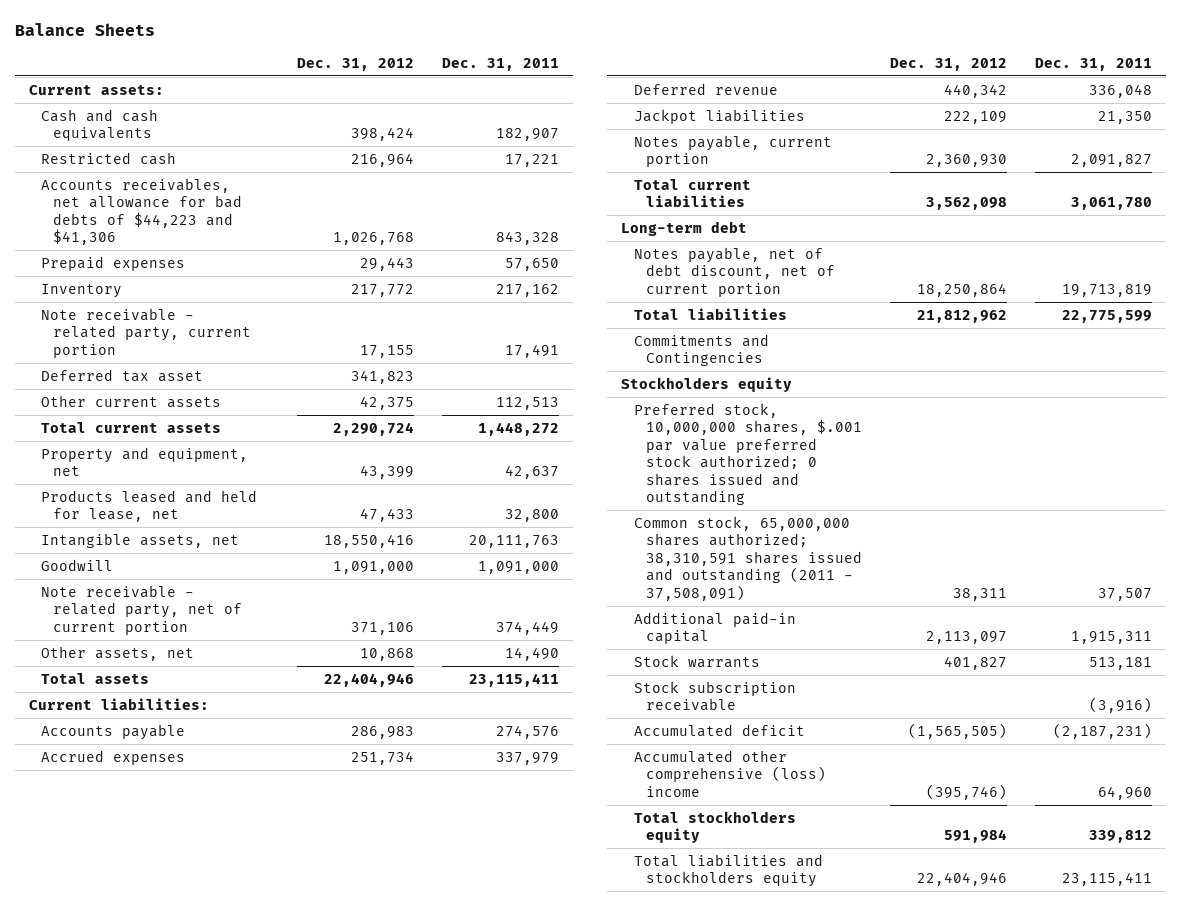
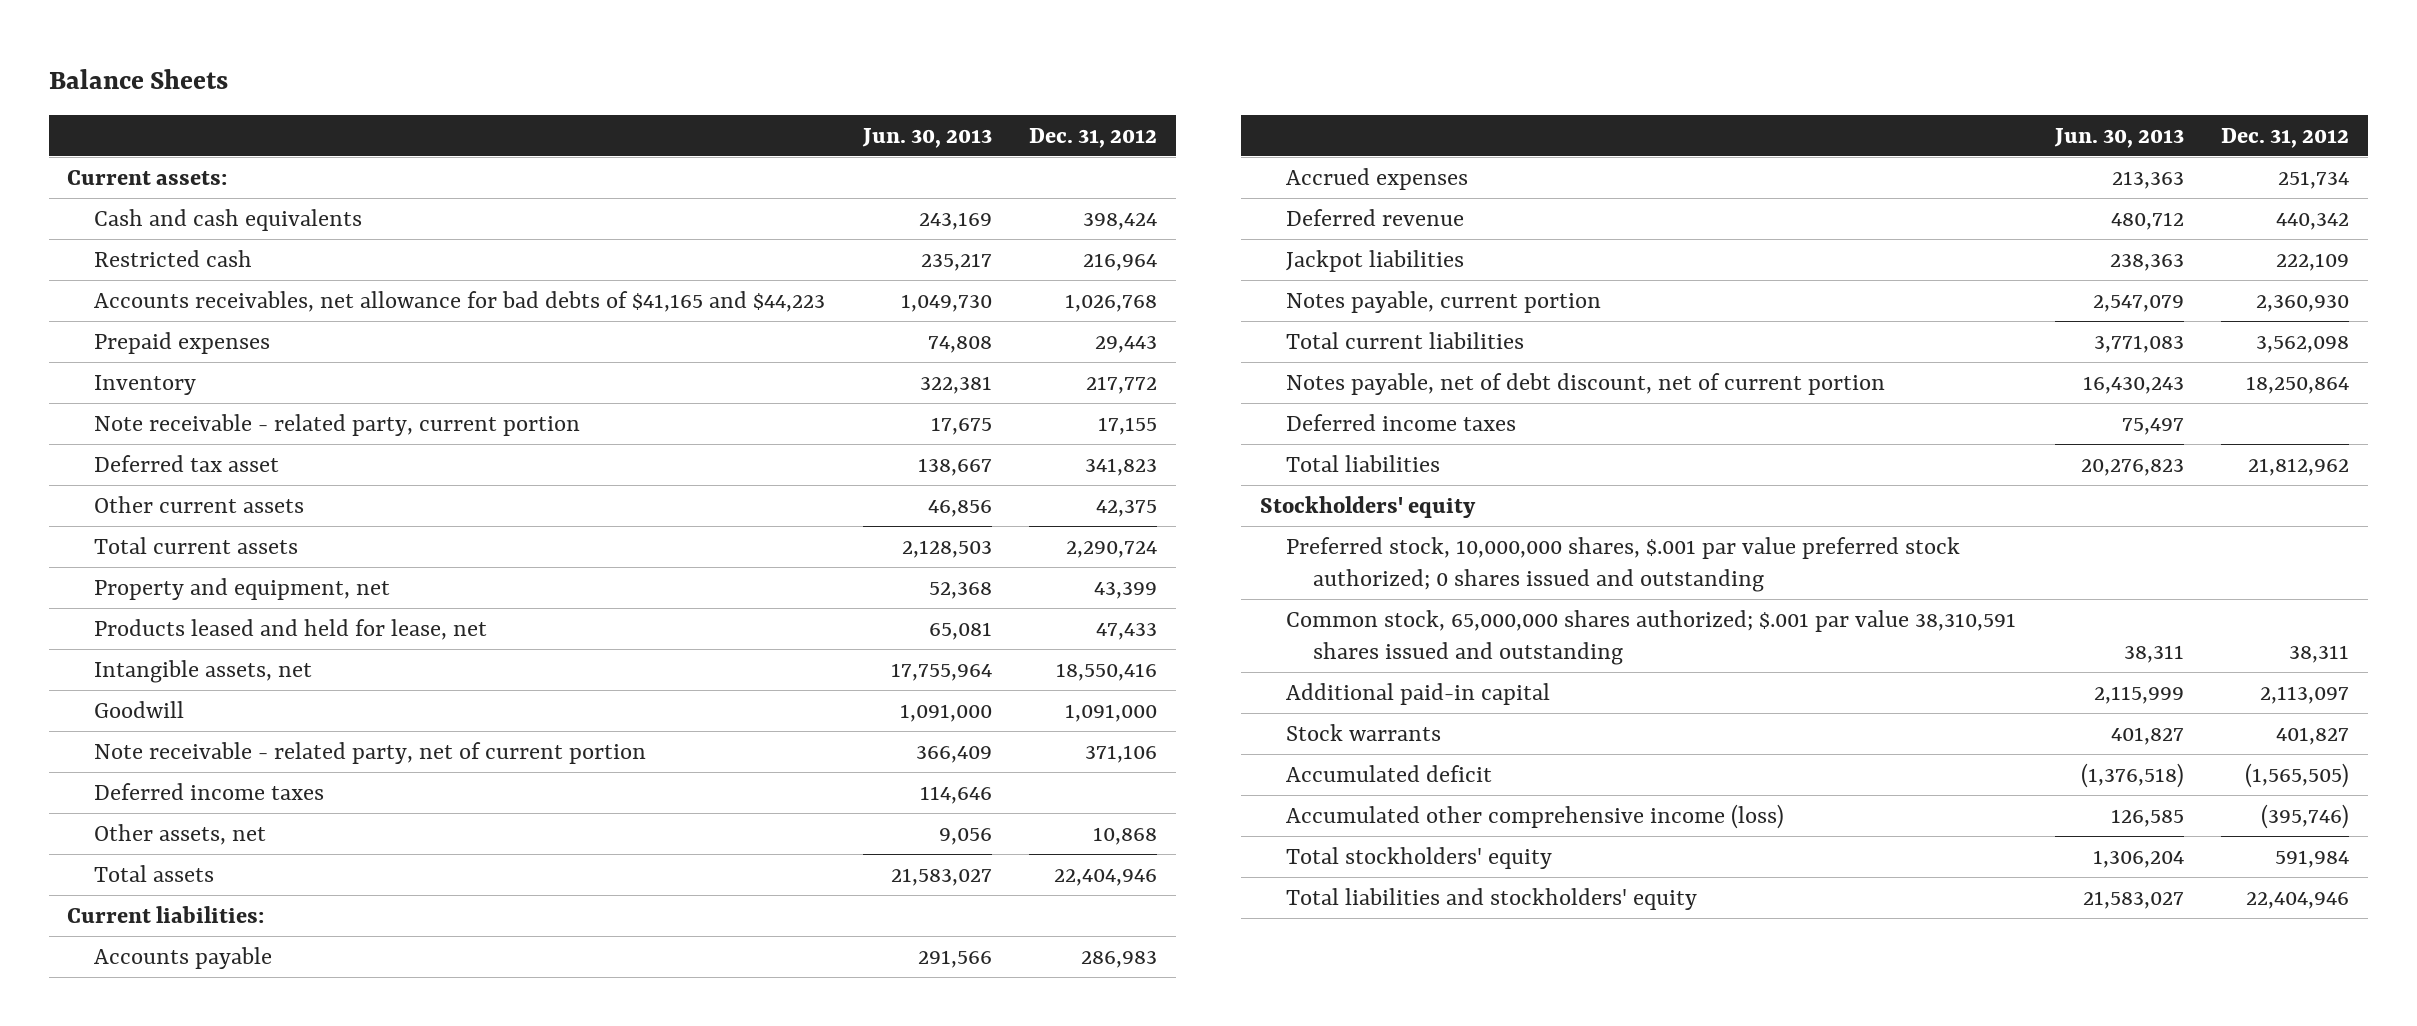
- | Dec. 31, 2012 | Dec. 31, 2011
+ | Jun. 30, 2013 | Dec. 31, 2012
- Accounts receivables, net allowance for bad debts of $44,223 and $41,306 | 1,026,768 | 843,328
+ Accounts receivables, net allowance for bad debts of $41,165 and $44,223 | 1,049,730 | 1,026,768
+ Deferred income taxes | 114,646 |
- Long-term debt
+ Deferred income taxes | 75,497 |
- Commitments and Contingencies
- Stockholders equity
+ Stockholders' equity
- Common stock, 65,000,000 shares authorized; 38,310,591 shares issued and outstanding (2011 - 37,508,091) | 38,311 | 37,507
+ Common stock, 65,000,000 shares authorized; $.001 par value 38,310,591 shares issued and outstanding | 38,311 | 38,311
- Stock subscription receivable | | (3,916)
- Accumulated other comprehensive (loss) income | (395,746) | 64,960
- Total stockholders equity | 591,984 | 339,812
- Total liabilities and stockholders equity | 22,404,946 | 23,115,411
+ Accumulated other comprehensive income (loss) | 126,585 | (395,746)
+ Total stockholders' equity | 1,306,204 | 591,984
+ Total liabilities and stockholders' equity | 21,583,027 | 22,404,946

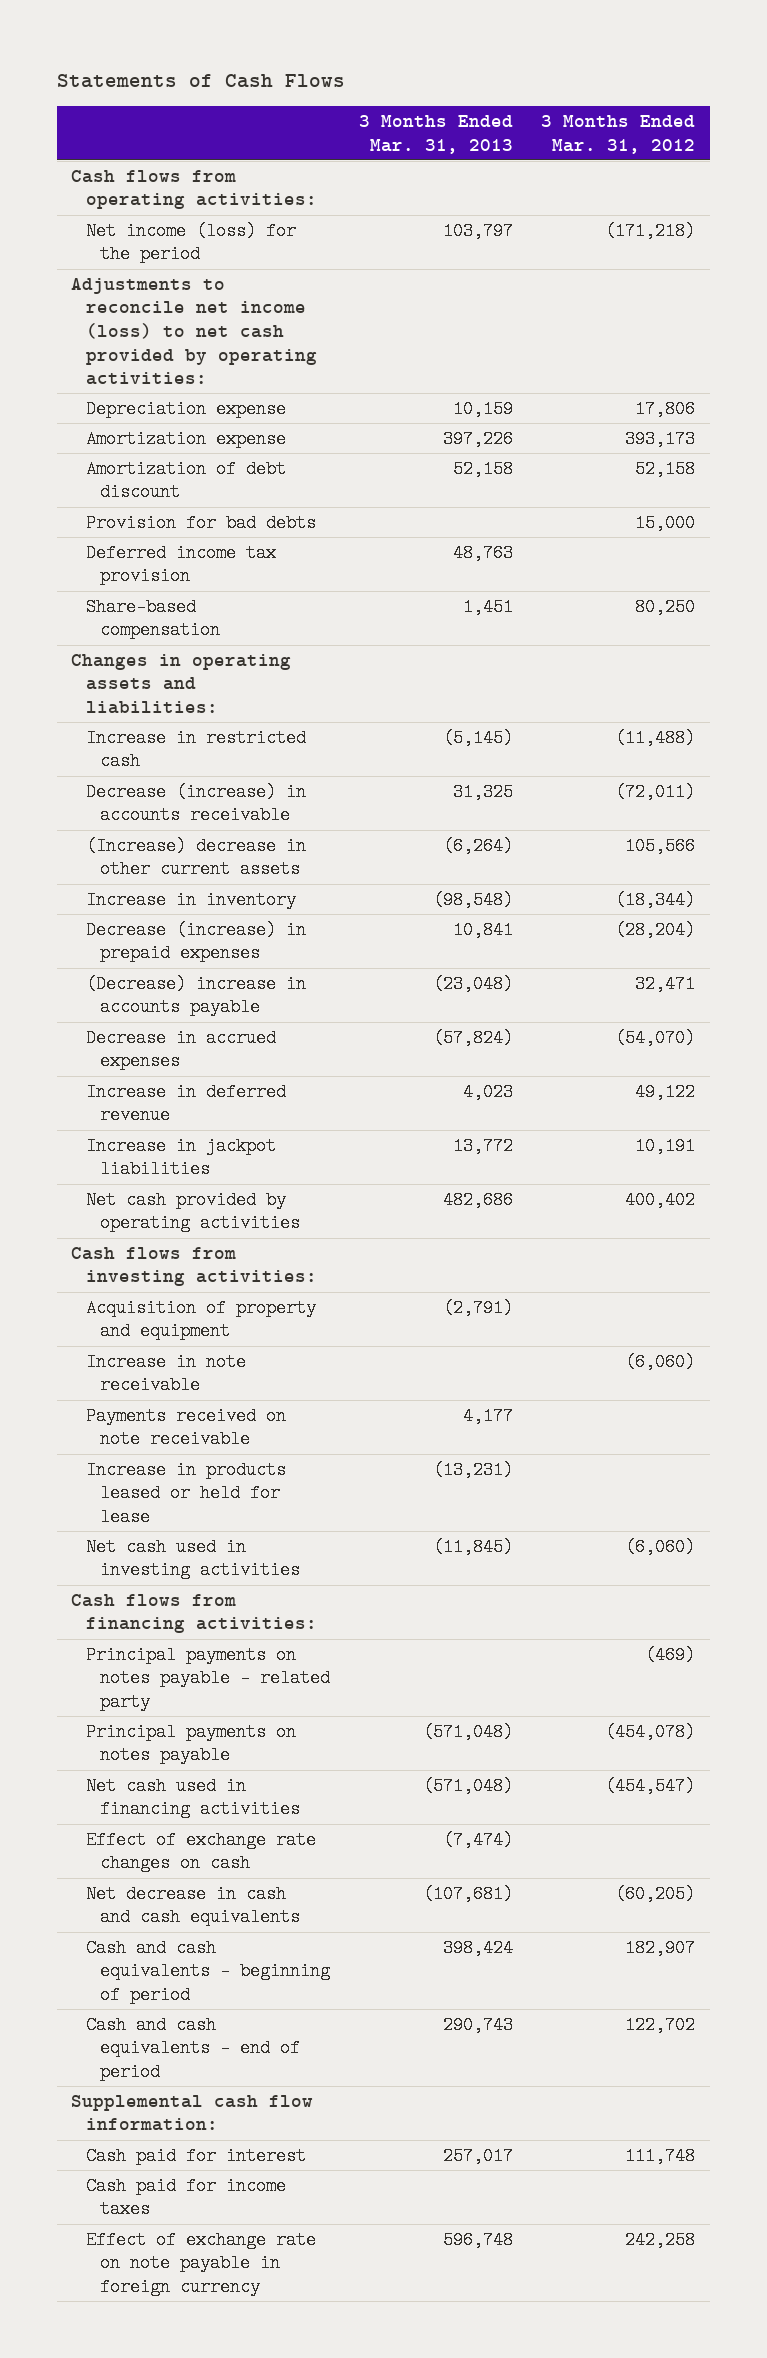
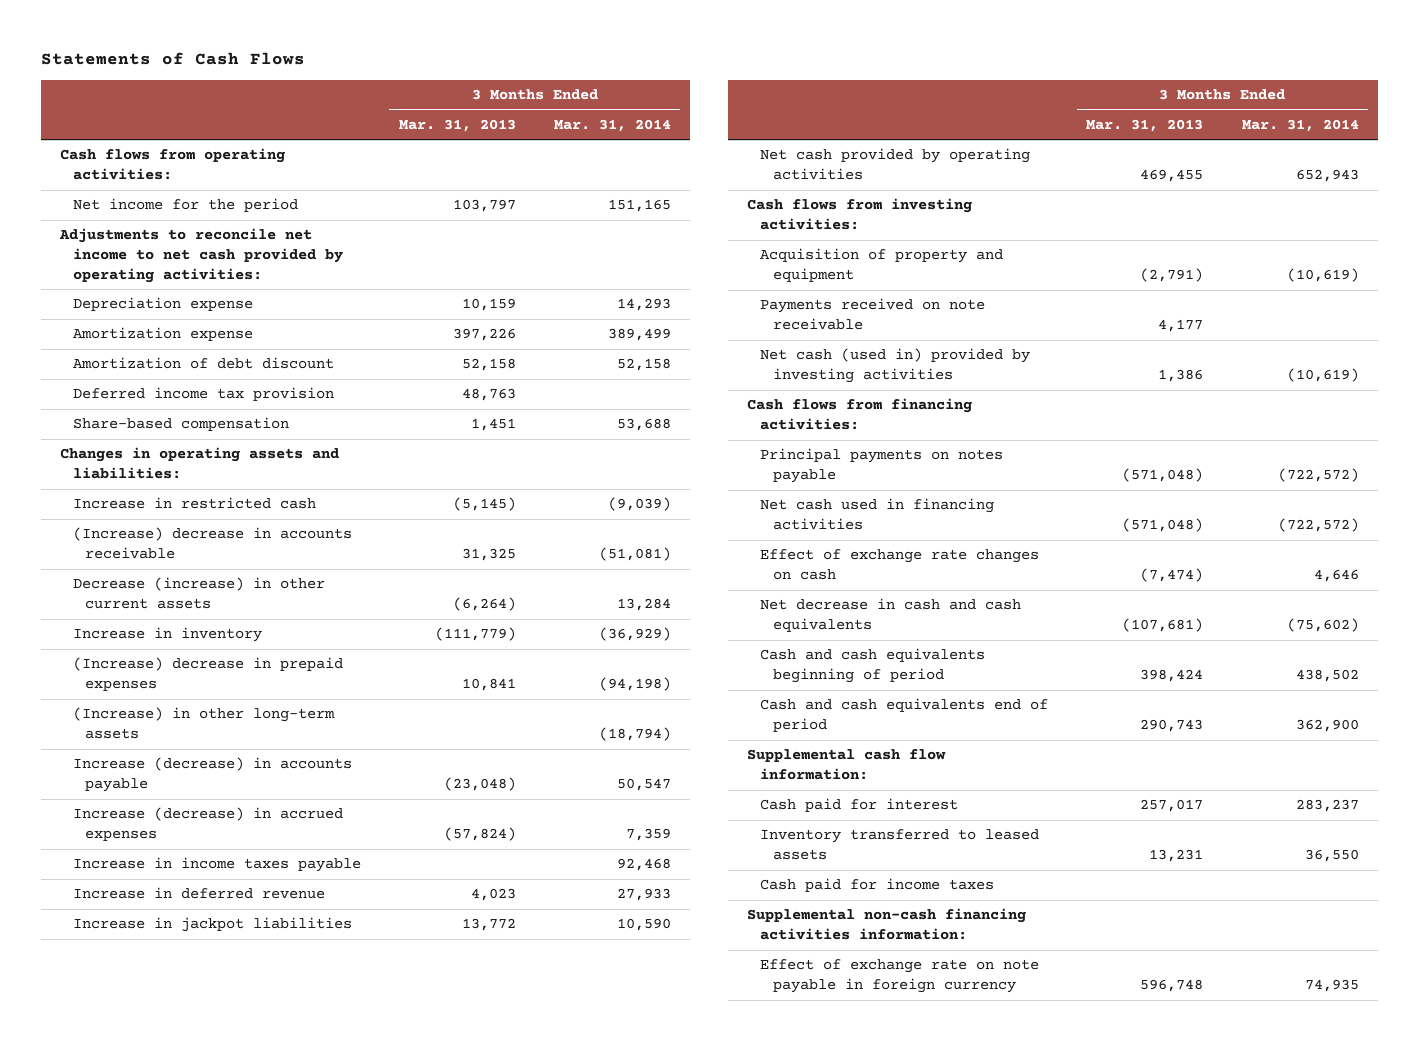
- | 3 Months Ended Mar. 31, 2013 | 3 Months Ended Mar. 31, 2012
+ | 3 Months Ended Mar. 31, 2013 | 3 Months Ended Mar. 31, 2014
- Net income (loss) for the period | 103,797 | (171,218)
- Adjustments to reconcile net income (loss) to net cash provided by operating activities:
+ Net income for the period | 103,797 | 151,165
+ Adjustments to reconcile net income to net cash provided by operating activities:
- Provision for bad debts | | 15,000
- Decrease (increase) in accounts receivable | 31,325 | (72,011)
- (Increase) decrease in other current assets | (6,264) | 105,566
- Increase in inventory | (98,548) | (18,344)
- Decrease (increase) in prepaid expenses | 10,841 | (28,204)
- (Decrease) increase in accounts payable | (23,048) | 32,471
- Decrease in accrued expenses | (57,824) | (54,070)
+ (Increase) decrease in accounts receivable | 31,325 | (51,081)
+ Decrease (increase) in other current assets | (6,264) | 13,284
+ Increase in inventory | (111,779) | (36,929)
+ (Increase) decrease in prepaid expenses | 10,841 | (94,198)
+ (Increase) in other long-term assets | | (18,794)
+ Increase (decrease) in accounts payable | (23,048) | 50,547
+ Increase (decrease) in accrued expenses | (57,824) | 7,359
+ Increase in income taxes payable | | 92,468
- Net cash provided by operating activities | 482,686 | 400,402
+ Net cash provided by operating activities | 469,455 | 652,943
- Increase in note receivable | | (6,060)
- Increase in products leased or held for lease | (13,231) |
- Net cash used in investing activities | (11,845) | (6,060)
+ Net cash (used in) provided by investing activities | 1,386 | (10,619)
- Principal payments on notes payable - related party | | (469)
- Cash and cash equivalents - beginning of period | 398,424 | 182,907
- Cash and cash equivalents - end of period | 290,743 | 122,702
+ Cash and cash equivalents beginning of period | 398,424 | 438,502
+ Cash and cash equivalents end of period | 290,743 | 362,900
+ Inventory transferred to leased assets | 13,231 | 36,550
+ Supplemental non-cash financing activities information:

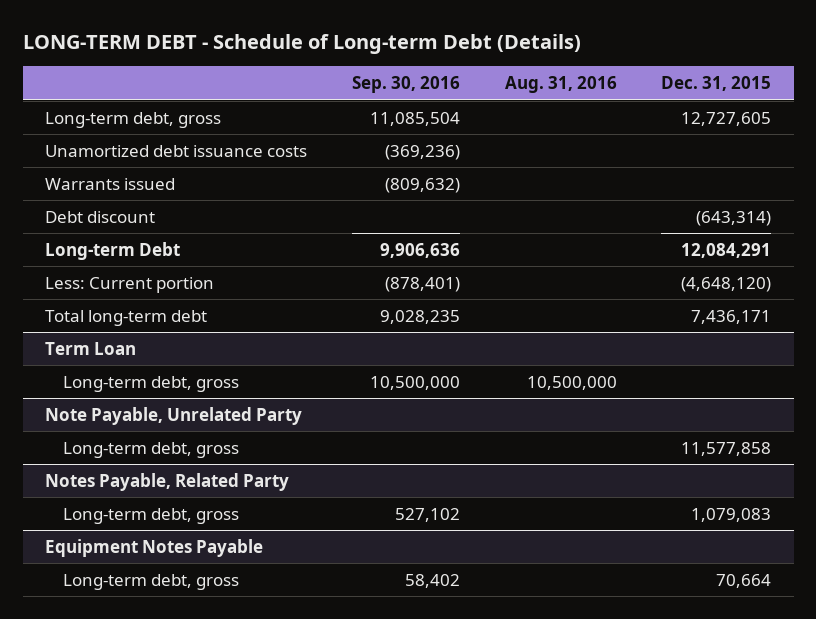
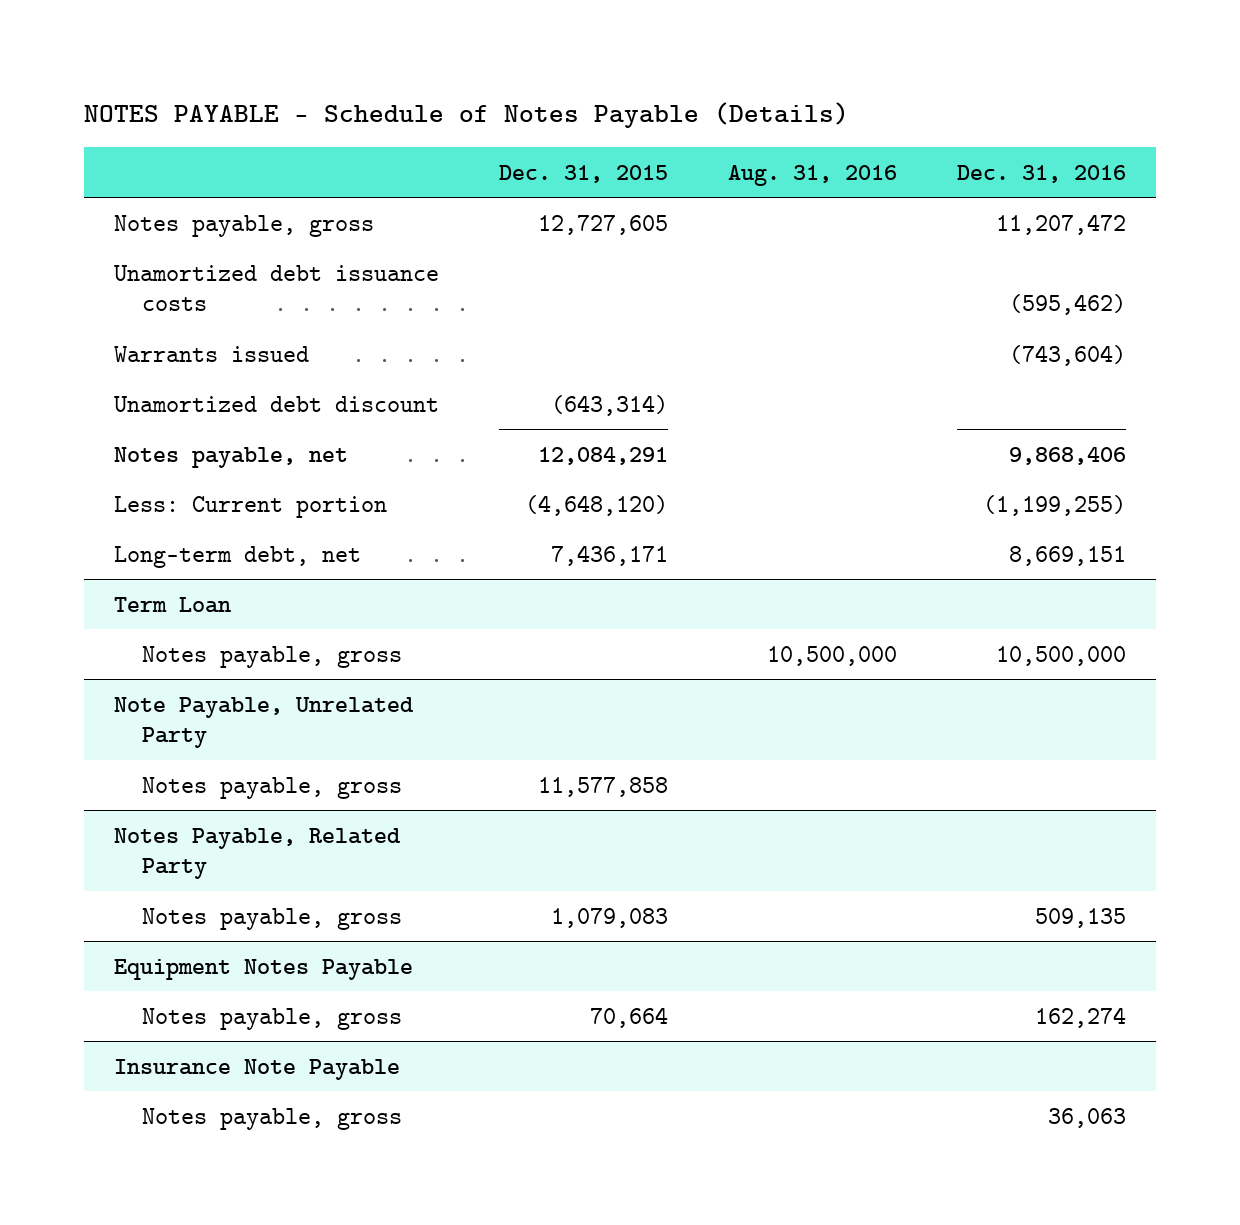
- LONG-TERM DEBT - Schedule of Long-term Debt (Details)
+ NOTES PAYABLE - Schedule of Notes Payable (Details)
- | Sep. 30, 2016 | Aug. 31, 2016 | Dec. 31, 2015
+ | Dec. 31, 2015 | Aug. 31, 2016 | Dec. 31, 2016
- Long-term debt, gross | 11,085,504 | | 12,727,605
+ Notes payable, gross | 12,727,605 | | 11,207,472
- Debt discount | | | (643,314)
- Long-term Debt | 9,906,636 | | 12,084,291
+ Unamortized debt discount | (643,314) | |
+ Notes payable, net | 12,084,291 | | 9,868,406
- Total long-term debt | 9,028,235 | | 7,436,171
+ Long-term debt, net | 7,436,171 | | 8,669,151
@ Term Loan
- Long-term debt, gross | 10,500,000 | 10,500,000 |
+ Notes payable, gross | | 10,500,000 | 10,500,000
@ Note Payable, Unrelated Party
- Long-term debt, gross | | | 11,577,858
+ Notes payable, gross | 11,577,858 | |
@ Notes Payable, Related Party
- Long-term debt, gross | 527,102 | | 1,079,083
+ Notes payable, gross | 1,079,083 | | 509,135
@ Equipment Notes Payable
- Long-term debt, gross | 58,402 | | 70,664
+ Notes payable, gross | 70,664 | | 162,274
+ Insurance Note Payable
+ Notes payable, gross | | | 36,063

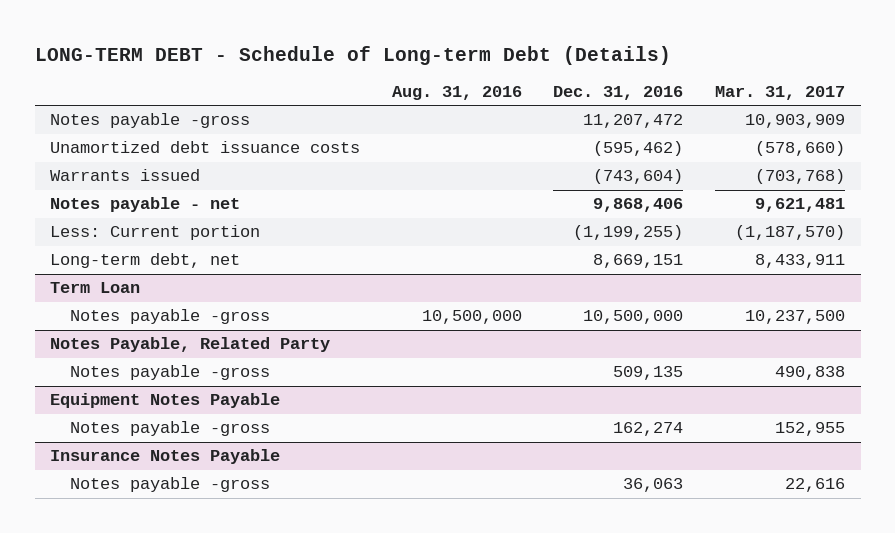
- NOTES PAYABLE - Schedule of Notes Payable (Details)
+ LONG-TERM DEBT - Schedule of Long-term Debt (Details)
- | Dec. 31, 2015 | Aug. 31, 2016 | Dec. 31, 2016
+ | Aug. 31, 2016 | Dec. 31, 2016 | Mar. 31, 2017
- Notes payable, gross | 12,727,605 | | 11,207,472
+ Notes payable -gross | | 11,207,472 | 10,903,909
- Unamortized debt discount | (643,314) | |
- Notes payable, net | 12,084,291 | | 9,868,406
+ Notes payable - net | | 9,868,406 | 9,621,481
@ Term Loan
- Notes payable, gross | | 10,500,000 | 10,500,000
- Note Payable, Unrelated Party
- Notes payable, gross | 11,577,858 | |
@ Term Loan
+ Notes payable -gross | 10,500,000 | 10,500,000 | 10,237,500
@ Notes Payable, Related Party
- Notes payable, gross | 1,079,083 | | 509,135
+ Notes payable -gross | | 509,135 | 490,838
@ Equipment Notes Payable
- Notes payable, gross | 70,664 | | 162,274
- Insurance Note Payable
- Notes payable, gross | | | 36,063
@ Equipment Notes Payable
+ Notes payable -gross | | 162,274 | 152,955
+ Insurance Notes Payable
+ Notes payable -gross | | 36,063 | 22,616

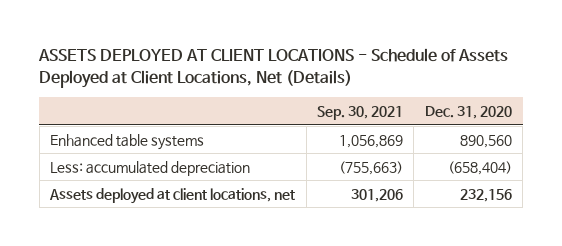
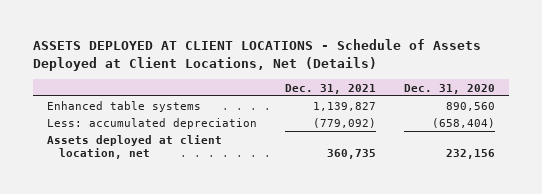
- | Sep. 30, 2021 | Dec. 31, 2020
+ | Dec. 31, 2021 | Dec. 31, 2020
- Assets deployed at client locations, net | 301,206 | 232,156
+ Assets deployed at client location, net | 360,735 | 232,156

